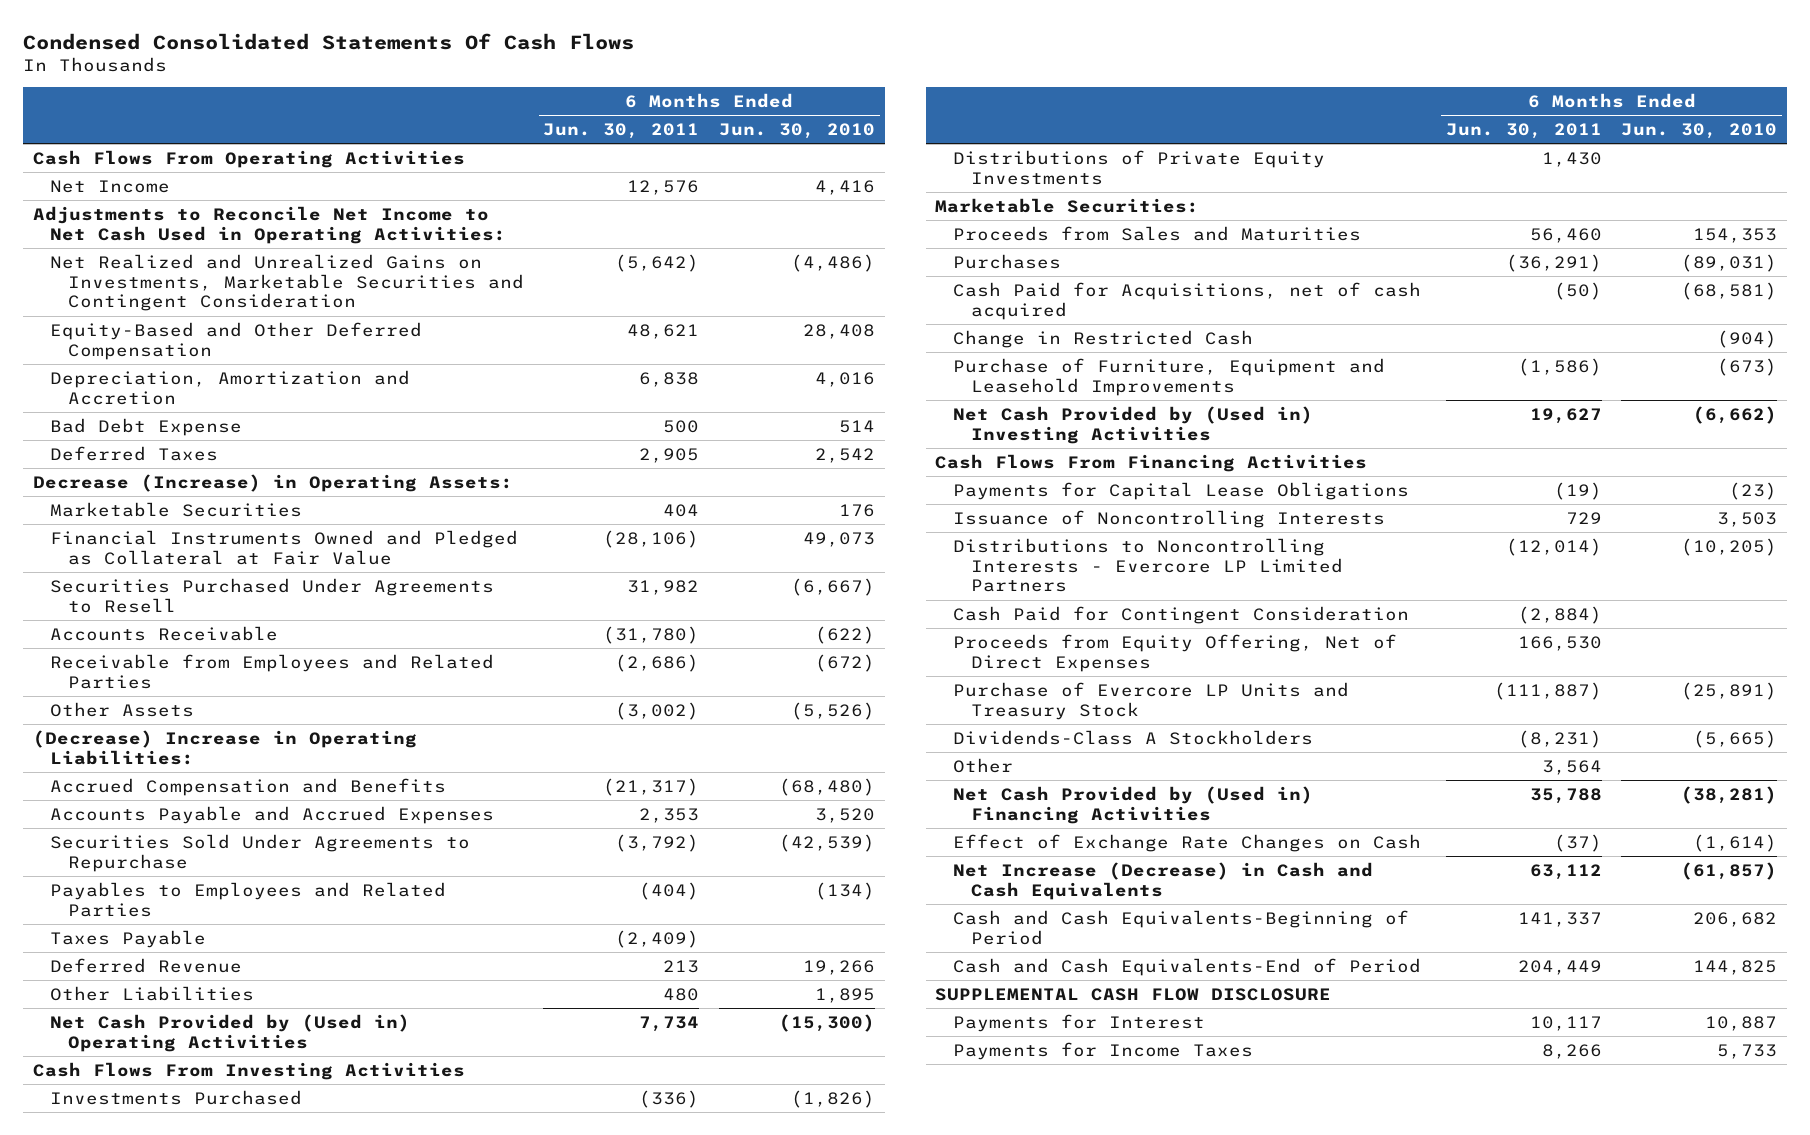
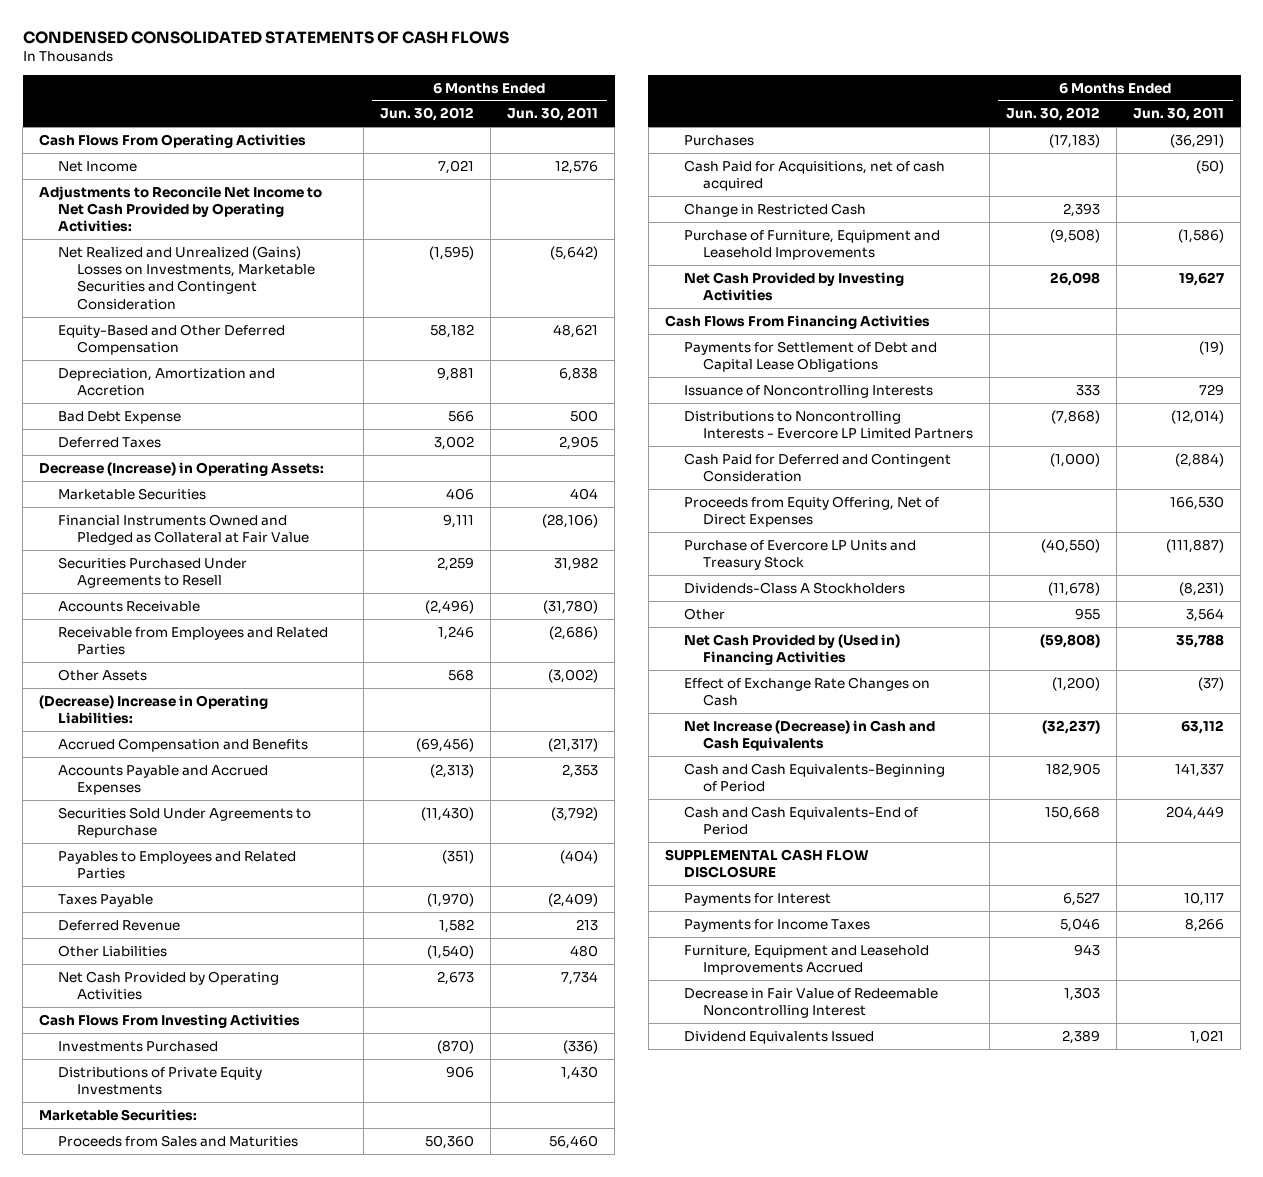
- Condensed Consolidated Statements Of Cash Flows
+ CONDENSED CONSOLIDATED STATEMENTS OF CASH FLOWS
- | 6 Months Ended Jun. 30, 2011 | 6 Months Ended Jun. 30, 2010
+ | 6 Months Ended Jun. 30, 2012 | 6 Months Ended Jun. 30, 2011
- Adjustments to Reconcile Net Income to Net Cash Used in Operating Activities:
- Net Realized and Unrealized Gains on Investments, Marketable Securities and Contingent Consideration | (5,642) | (4,486)
+ Adjustments to Reconcile Net Income to Net Cash Provided by Operating Activities:
+ Net Realized and Unrealized (Gains) Losses on Investments, Marketable Securities and Contingent Consideration | (1,595) | (5,642)
- Net Cash Provided by (Used in) Operating Activities | 7,734 | (15,300)
+ Net Cash Provided by Operating Activities | 2,673 | 7,734
- Net Cash Provided by (Used in) Investing Activities | 19,627 | (6,662)
+ Net Cash Provided by Investing Activities | 26,098 | 19,627
- Payments for Capital Lease Obligations | (19) | (23)
+ Payments for Settlement of Debt and Capital Lease Obligations | | (19)
- Cash Paid for Contingent Consideration | (2,884) |
+ Cash Paid for Deferred and Contingent Consideration | (1,000) | (2,884)
+ Furniture, Equipment and Leasehold Improvements Accrued | 943 |
+ Decrease in Fair Value of Redeemable Noncontrolling Interest | 1,303 |
+ Dividend Equivalents Issued | 2,389 | 1,021

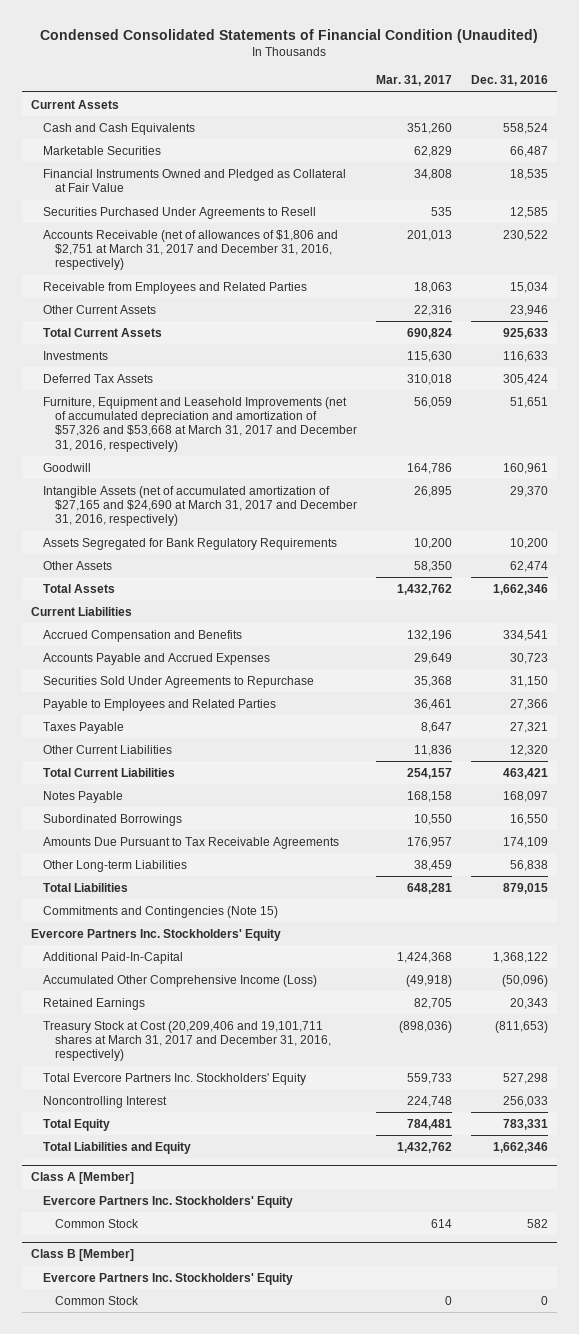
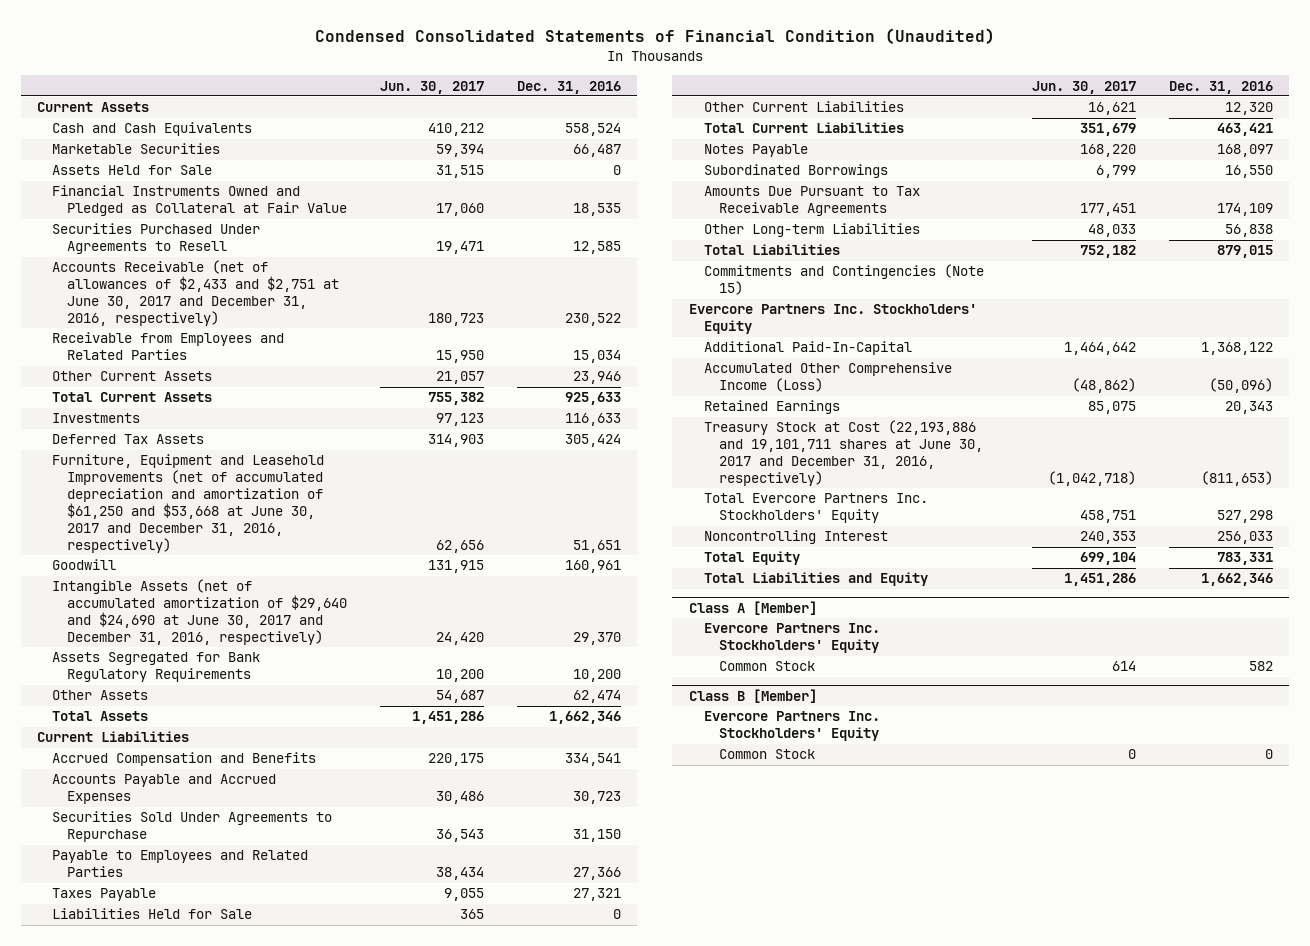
- | Mar. 31, 2017 | Dec. 31, 2016
+ | Jun. 30, 2017 | Dec. 31, 2016
+ Assets Held for Sale | 31,515 | 0
- Accounts Receivable (net of allowances of $1,806 and $2,751 at March 31, 2017 and December 31, 2016, respectively) | 201,013 | 230,522
+ Accounts Receivable (net of allowances of $2,433 and $2,751 at June 30, 2017 and December 31, 2016, respectively) | 180,723 | 230,522
- Furniture, Equipment and Leasehold Improvements (net of accumulated depreciation and amortization of $57,326 and $53,668 at March 31, 2017 and December 31, 2016, respectively) | 56,059 | 51,651
+ Furniture, Equipment and Leasehold Improvements (net of accumulated depreciation and amortization of $61,250 and $53,668 at June 30, 2017 and December 31, 2016, respectively) | 62,656 | 51,651
- Intangible Assets (net of accumulated amortization of $27,165 and $24,690 at March 31, 2017 and December 31, 2016, respectively) | 26,895 | 29,370
+ Intangible Assets (net of accumulated amortization of $29,640 and $24,690 at June 30, 2017 and December 31, 2016, respectively) | 24,420 | 29,370
+ Liabilities Held for Sale | 365 | 0
- Treasury Stock at Cost (20,209,406 and 19,101,711 shares at March 31, 2017 and December 31, 2016, respectively) | (898,036) | (811,653)
+ Treasury Stock at Cost (22,193,886 and 19,101,711 shares at June 30, 2017 and December 31, 2016, respectively) | (1,042,718) | (811,653)

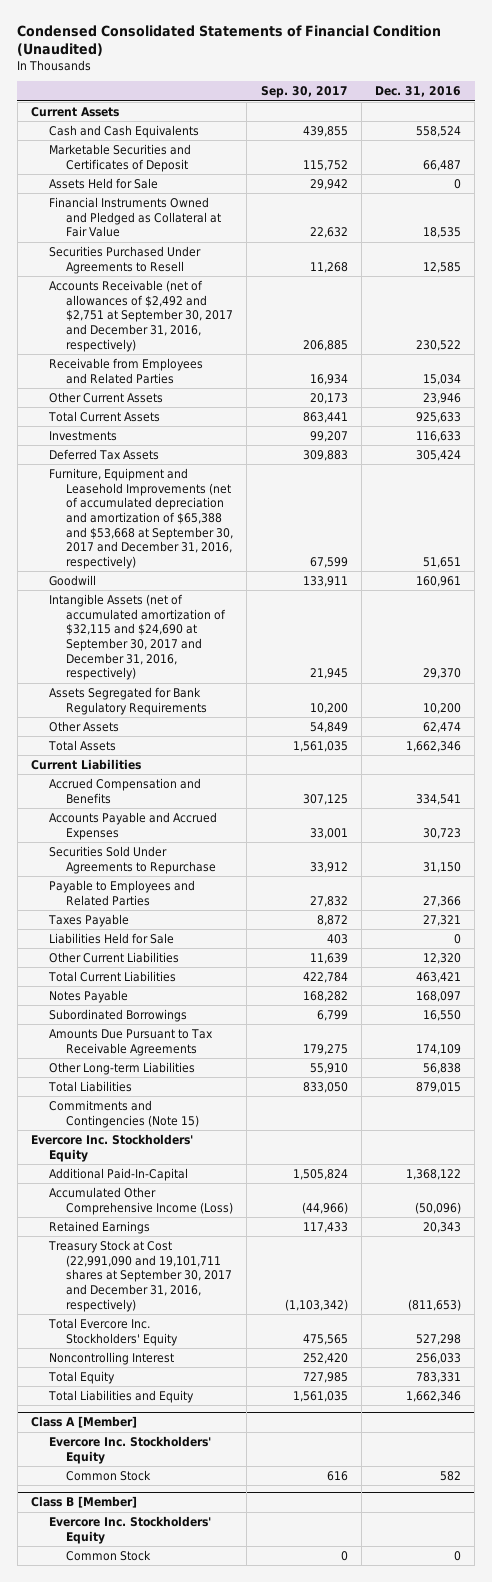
- | Jun. 30, 2017 | Dec. 31, 2016
+ | Sep. 30, 2017 | Dec. 31, 2016
- Marketable Securities | 59,394 | 66,487
+ Marketable Securities and Certificates of Deposit | 115,752 | 66,487
- Accounts Receivable (net of allowances of $2,433 and $2,751 at June 30, 2017 and December 31, 2016, respectively) | 180,723 | 230,522
+ Accounts Receivable (net of allowances of $2,492 and $2,751 at September 30, 2017 and December 31, 2016, respectively) | 206,885 | 230,522
- Furniture, Equipment and Leasehold Improvements (net of accumulated depreciation and amortization of $61,250 and $53,668 at June 30, 2017 and December 31, 2016, respectively) | 62,656 | 51,651
+ Furniture, Equipment and Leasehold Improvements (net of accumulated depreciation and amortization of $65,388 and $53,668 at September 30, 2017 and December 31, 2016, respectively) | 67,599 | 51,651
- Intangible Assets (net of accumulated amortization of $29,640 and $24,690 at June 30, 2017 and December 31, 2016, respectively) | 24,420 | 29,370
+ Intangible Assets (net of accumulated amortization of $32,115 and $24,690 at September 30, 2017 and December 31, 2016, respectively) | 21,945 | 29,370
- Evercore Partners Inc. Stockholders' Equity
+ Evercore Inc. Stockholders' Equity
- Treasury Stock at Cost (22,193,886 and 19,101,711 shares at June 30, 2017 and December 31, 2016, respectively) | (1,042,718) | (811,653)
- Total Evercore Partners Inc. Stockholders' Equity | 458,751 | 527,298
+ Treasury Stock at Cost (22,991,090 and 19,101,711 shares at September 30, 2017 and December 31, 2016, respectively) | (1,103,342) | (811,653)
+ Total Evercore Inc. Stockholders' Equity | 475,565 | 527,298
@ Class A [Member]
- Evercore Partners Inc. Stockholders' Equity
+ Evercore Inc. Stockholders' Equity
@ Class B [Member]
- Evercore Partners Inc. Stockholders' Equity
+ Evercore Inc. Stockholders' Equity

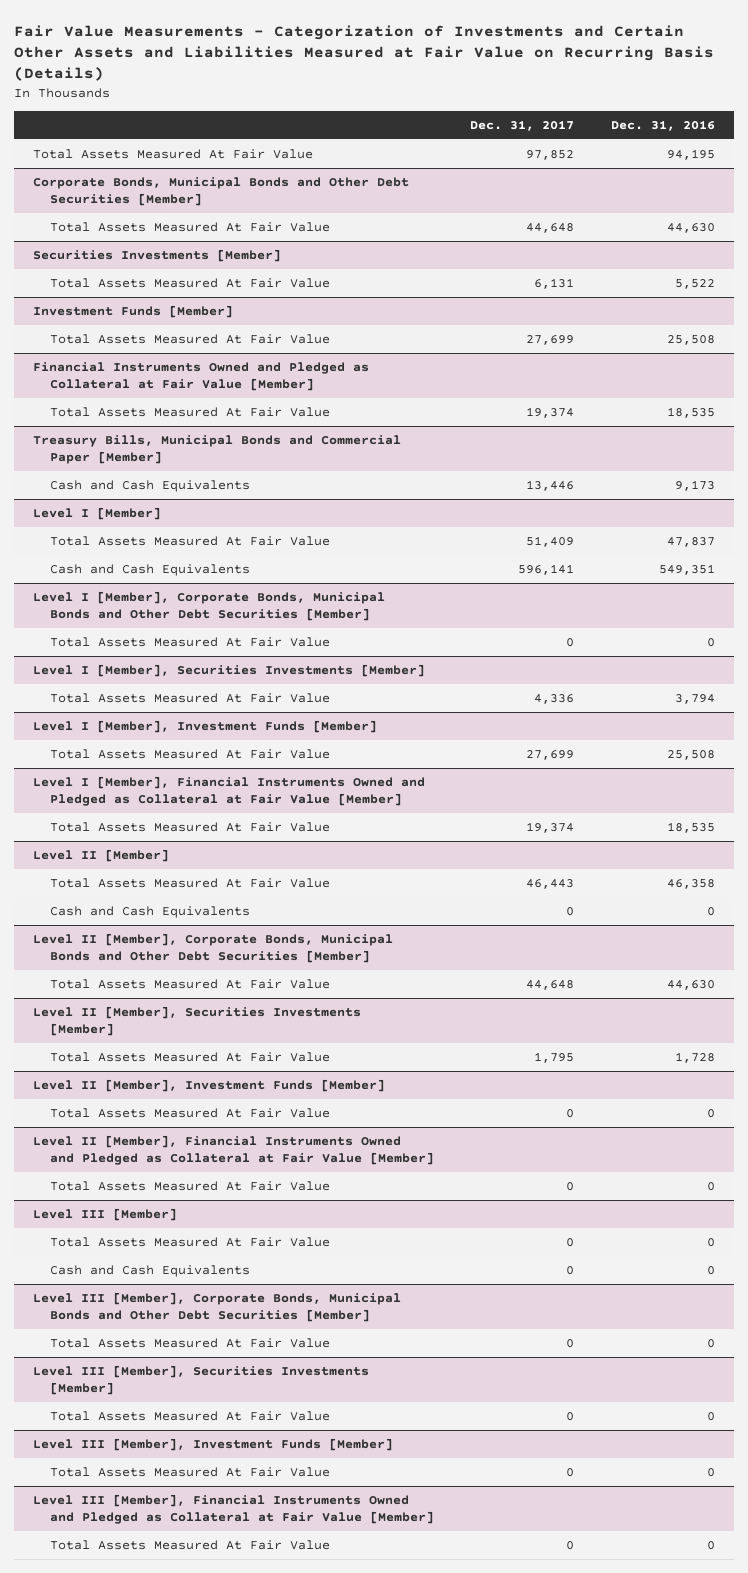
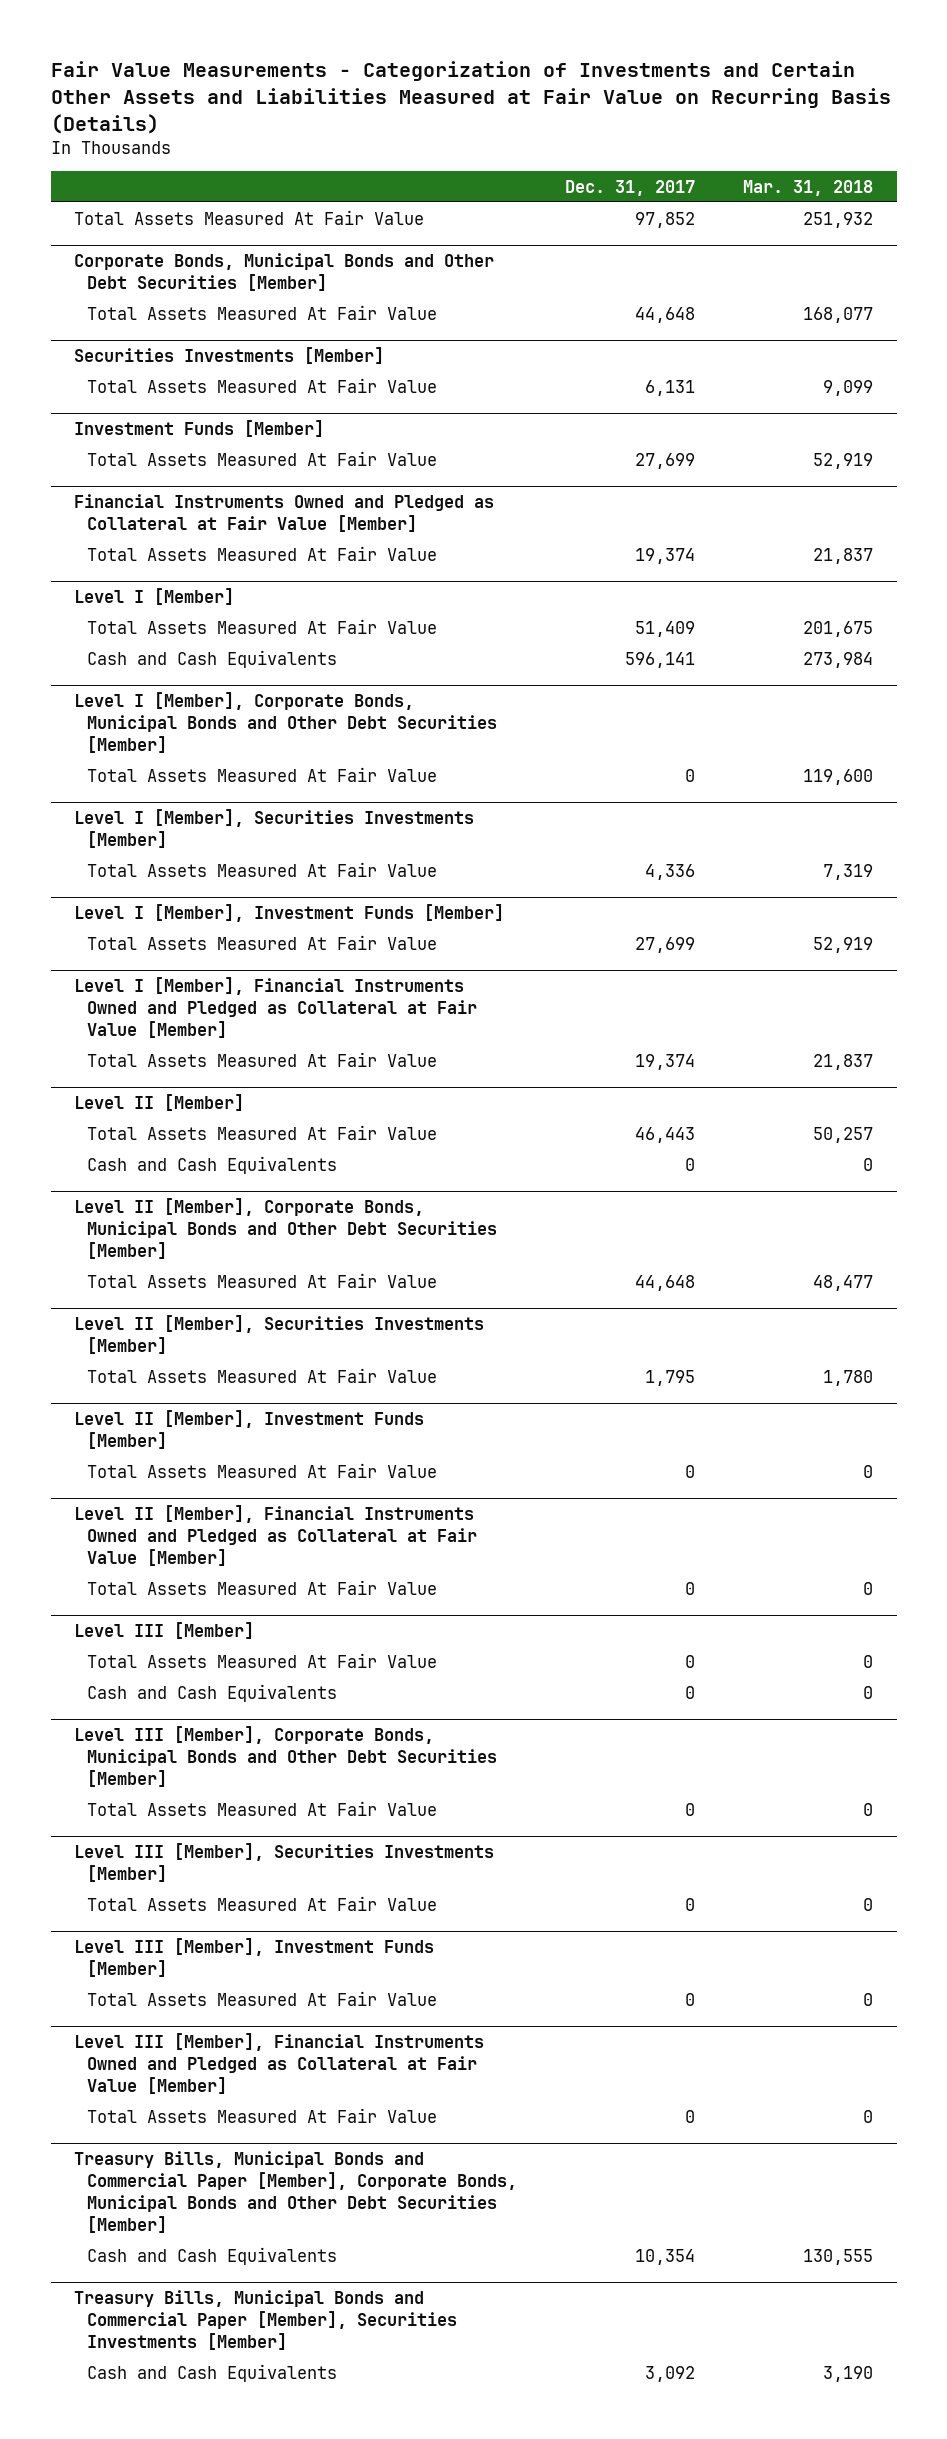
- | Dec. 31, 2017 | Dec. 31, 2016
+ | Dec. 31, 2017 | Mar. 31, 2018
- Treasury Bills, Municipal Bonds and Commercial Paper [Member]
- Cash and Cash Equivalents | 13,446 | 9,173
+ Treasury Bills, Municipal Bonds and Commercial Paper [Member], Corporate Bonds, Municipal Bonds and Other Debt Securities [Member]
+ Cash and Cash Equivalents | 10,354 | 130,555
+ Treasury Bills, Municipal Bonds and Commercial Paper [Member], Securities Investments [Member]
+ Cash and Cash Equivalents | 3,092 | 3,190

